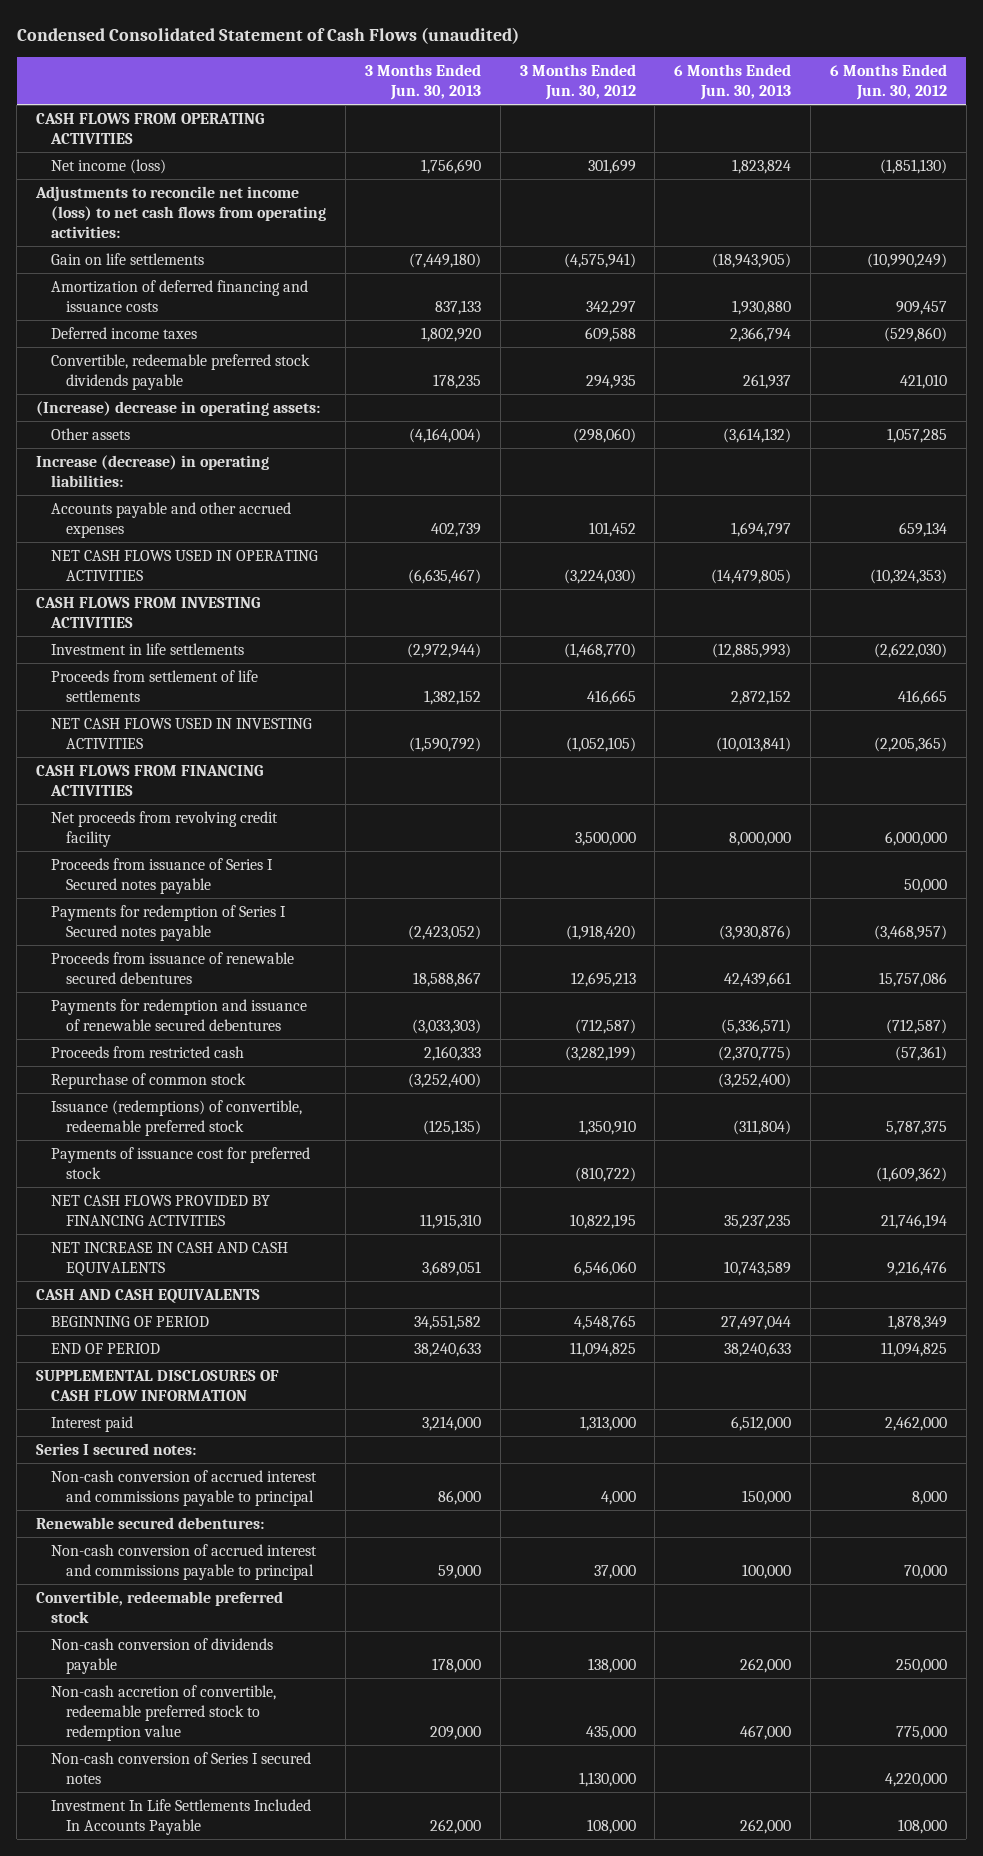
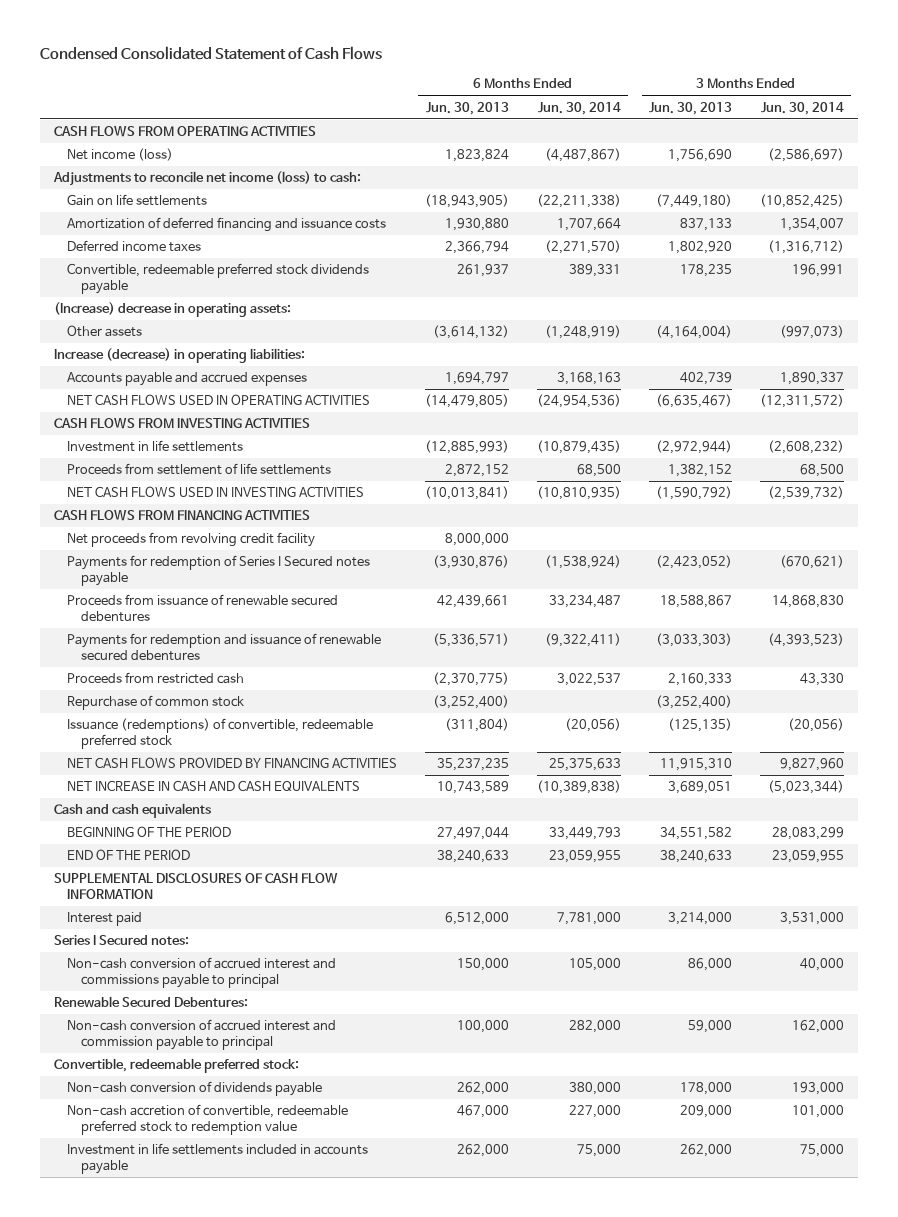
- Condensed Consolidated Statement of Cash Flows (unaudited)
+ Condensed Consolidated Statement of Cash Flows
- | 3 Months Ended Jun. 30, 2013 | 3 Months Ended Jun. 30, 2012 | 6 Months Ended Jun. 30, 2013 | 6 Months Ended Jun. 30, 2012
+ | 6 Months Ended Jun. 30, 2013 | 6 Months Ended Jun. 30, 2014 | 3 Months Ended Jun. 30, 2013 | 3 Months Ended Jun. 30, 2014
- Adjustments to reconcile net income (loss) to net cash flows from operating activities:
+ Adjustments to reconcile net income (loss) to cash:
- Accounts payable and other accrued expenses | 402,739 | 101,452 | 1,694,797 | 659,134
+ Accounts payable and accrued expenses | 1,694,797 | 3,168,163 | 402,739 | 1,890,337
- Proceeds from issuance of Series I Secured notes payable | | | | 50,000
- Payments of issuance cost for preferred stock | | (810,722) | | (1,609,362)
- CASH AND CASH EQUIVALENTS
- BEGINNING OF PERIOD | 34,551,582 | 4,548,765 | 27,497,044 | 1,878,349
- END OF PERIOD | 38,240,633 | 11,094,825 | 38,240,633 | 11,094,825
+ Cash and cash equivalents
+ BEGINNING OF THE PERIOD | 27,497,044 | 33,449,793 | 34,551,582 | 28,083,299
+ END OF THE PERIOD | 38,240,633 | 23,059,955 | 38,240,633 | 23,059,955
- Series I secured notes:
+ Series I Secured notes:
- Renewable secured debentures:
- Non-cash conversion of accrued interest and commissions payable to principal | 59,000 | 37,000 | 100,000 | 70,000
- Convertible, redeemable preferred stock
+ Renewable Secured Debentures:
+ Non-cash conversion of accrued interest and commission payable to principal | 100,000 | 282,000 | 59,000 | 162,000
+ Convertible, redeemable preferred stock:
- Non-cash conversion of Series I secured notes | | 1,130,000 | | 4,220,000
- Investment In Life Settlements Included In Accounts Payable | 262,000 | 108,000 | 262,000 | 108,000
+ Investment in life settlements included in accounts payable | 262,000 | 75,000 | 262,000 | 75,000

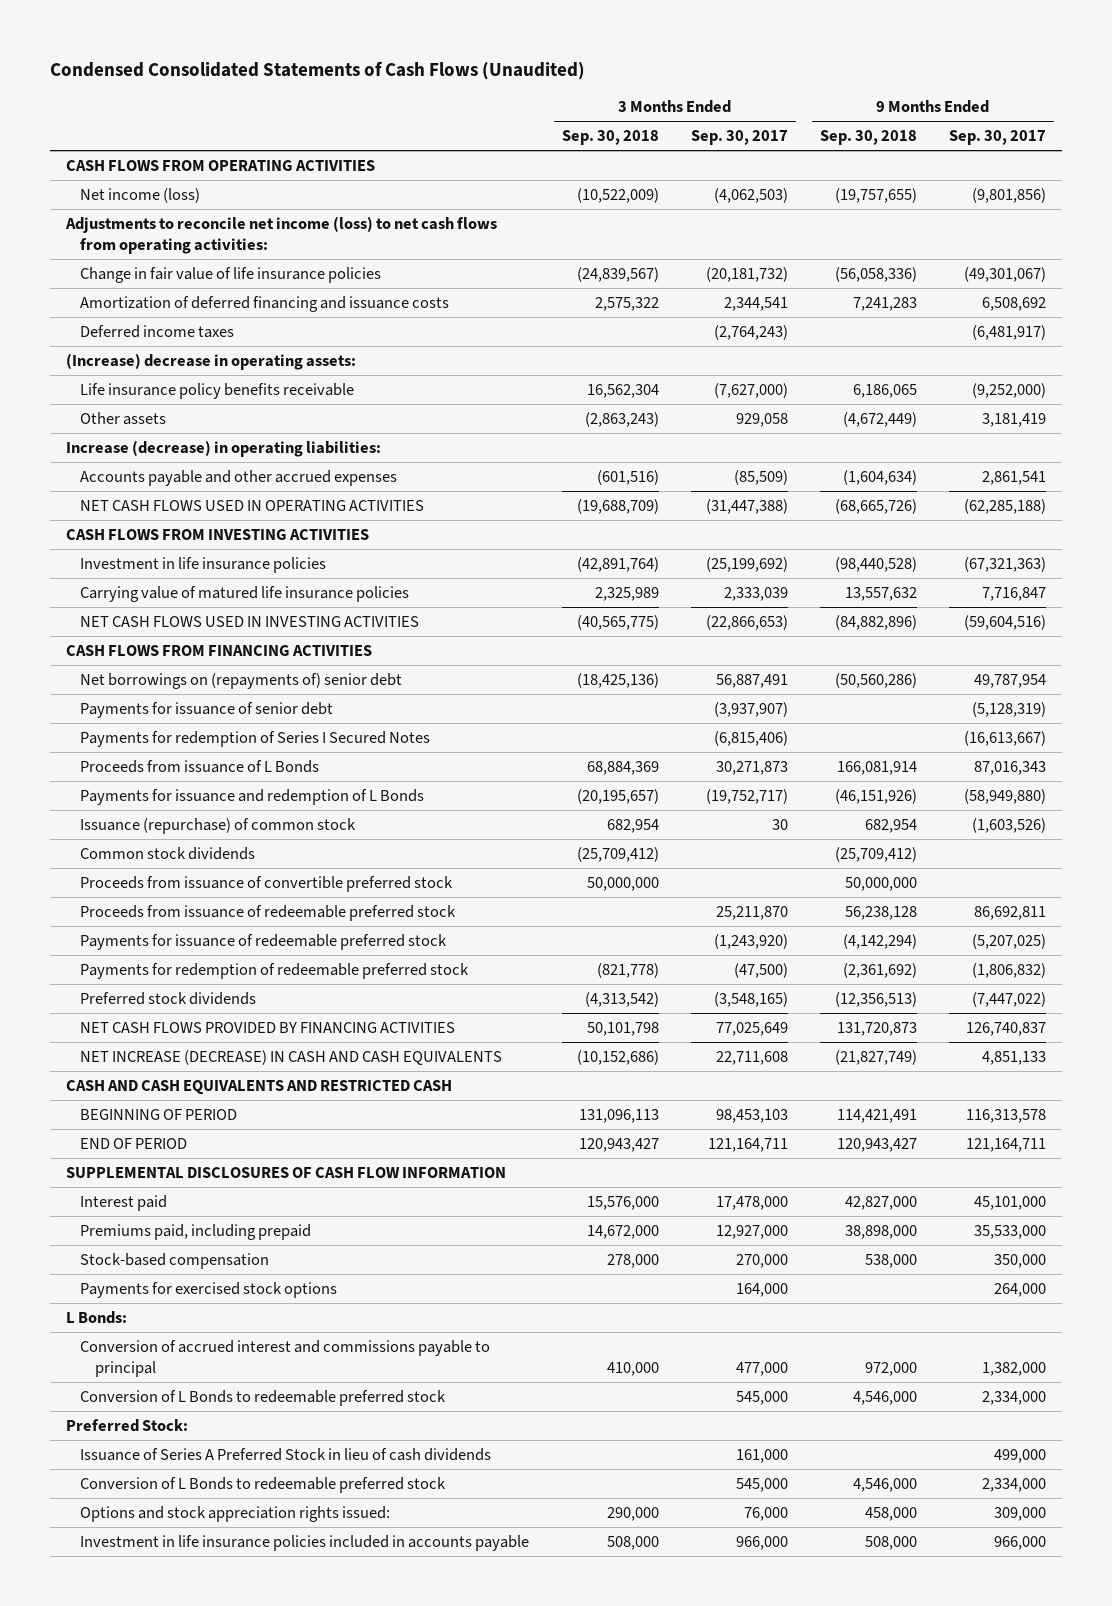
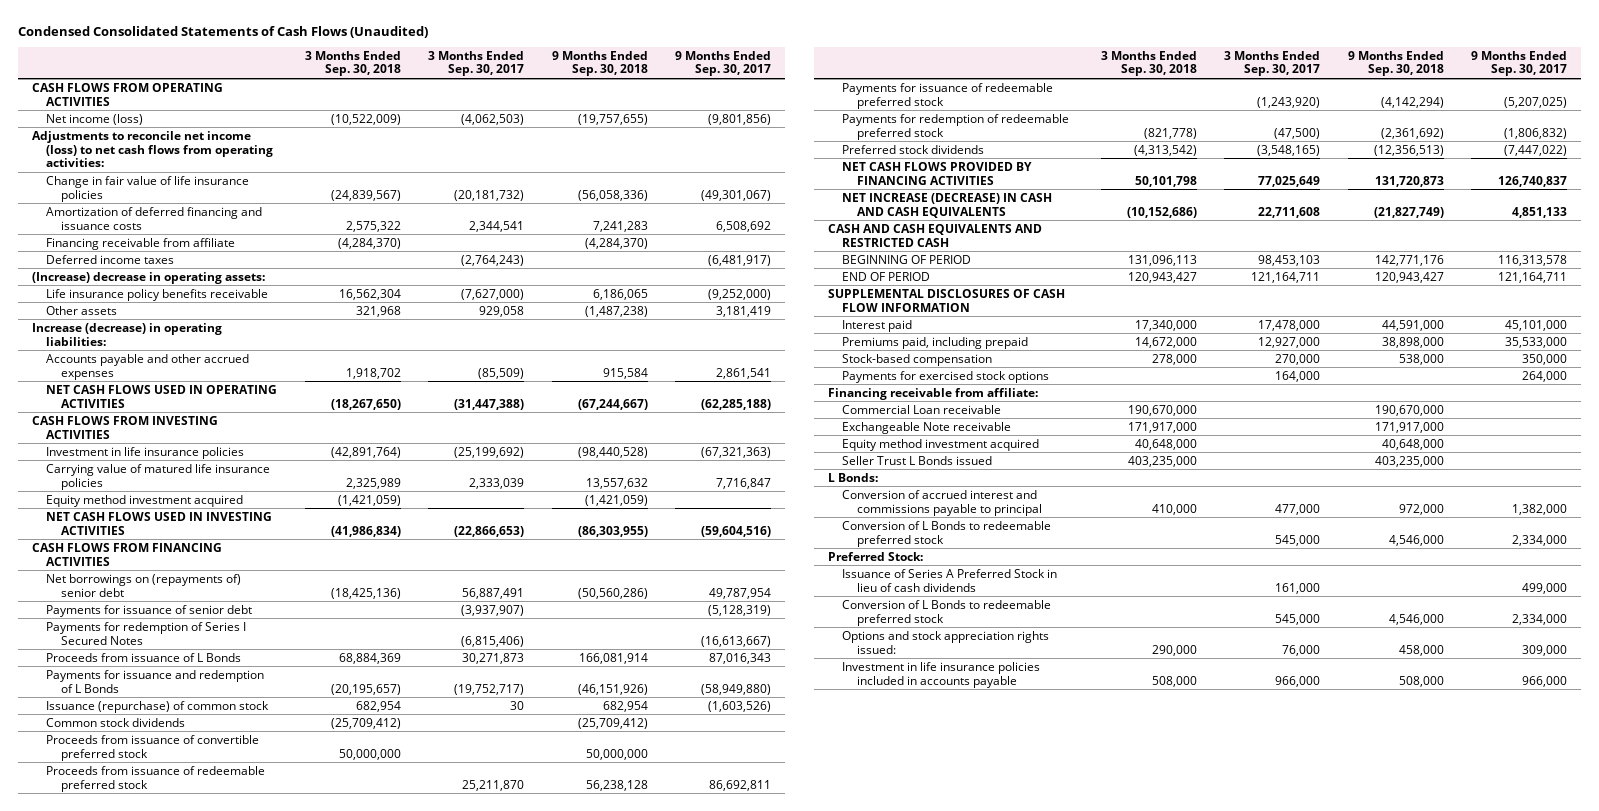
+ Financing receivable from affiliate | (4,284,370) | | (4,284,370) |
- Other assets | (2,863,243) | 929,058 | (4,672,449) | 3,181,419
+ Other assets | 321,968 | 929,058 | (1,487,238) | 3,181,419
- Accounts payable and other accrued expenses | (601,516) | (85,509) | (1,604,634) | 2,861,541
- NET CASH FLOWS USED IN OPERATING ACTIVITIES | (19,688,709) | (31,447,388) | (68,665,726) | (62,285,188)
+ Accounts payable and other accrued expenses | 1,918,702 | (85,509) | 915,584 | 2,861,541
+ NET CASH FLOWS USED IN OPERATING ACTIVITIES | (18,267,650) | (31,447,388) | (67,244,667) | (62,285,188)
- NET CASH FLOWS USED IN INVESTING ACTIVITIES | (40,565,775) | (22,866,653) | (84,882,896) | (59,604,516)
+ Equity method investment acquired | (1,421,059) | | (1,421,059) |
+ NET CASH FLOWS USED IN INVESTING ACTIVITIES | (41,986,834) | (22,866,653) | (86,303,955) | (59,604,516)
- BEGINNING OF PERIOD | 131,096,113 | 98,453,103 | 114,421,491 | 116,313,578
+ BEGINNING OF PERIOD | 131,096,113 | 98,453,103 | 142,771,176 | 116,313,578
- Interest paid | 15,576,000 | 17,478,000 | 42,827,000 | 45,101,000
+ Interest paid | 17,340,000 | 17,478,000 | 44,591,000 | 45,101,000
+ Financing receivable from affiliate:
+ Commercial Loan receivable | 190,670,000 | | 190,670,000 |
+ Exchangeable Note receivable | 171,917,000 | | 171,917,000 |
+ Equity method investment acquired | 40,648,000 | | 40,648,000 |
+ Seller Trust L Bonds issued | 403,235,000 | | 403,235,000 |

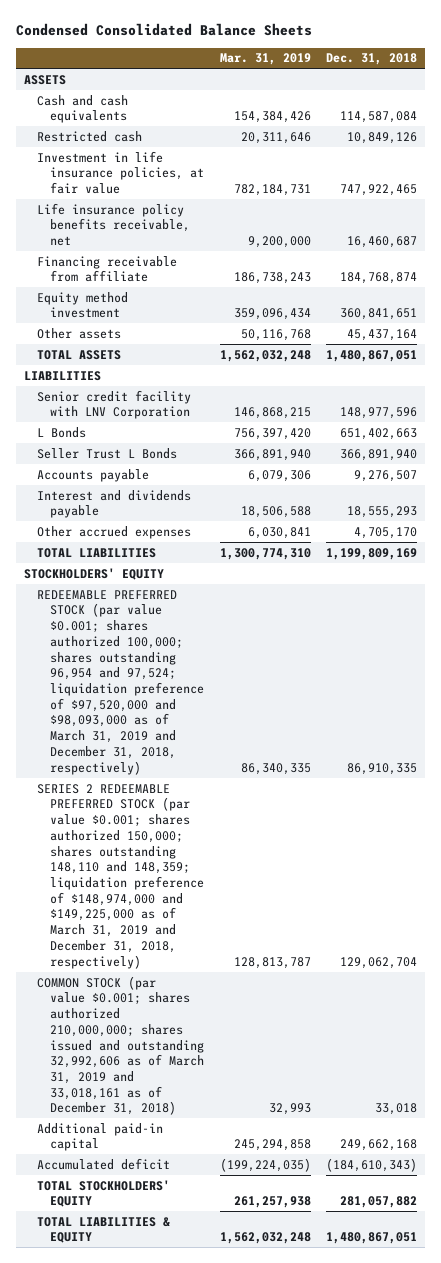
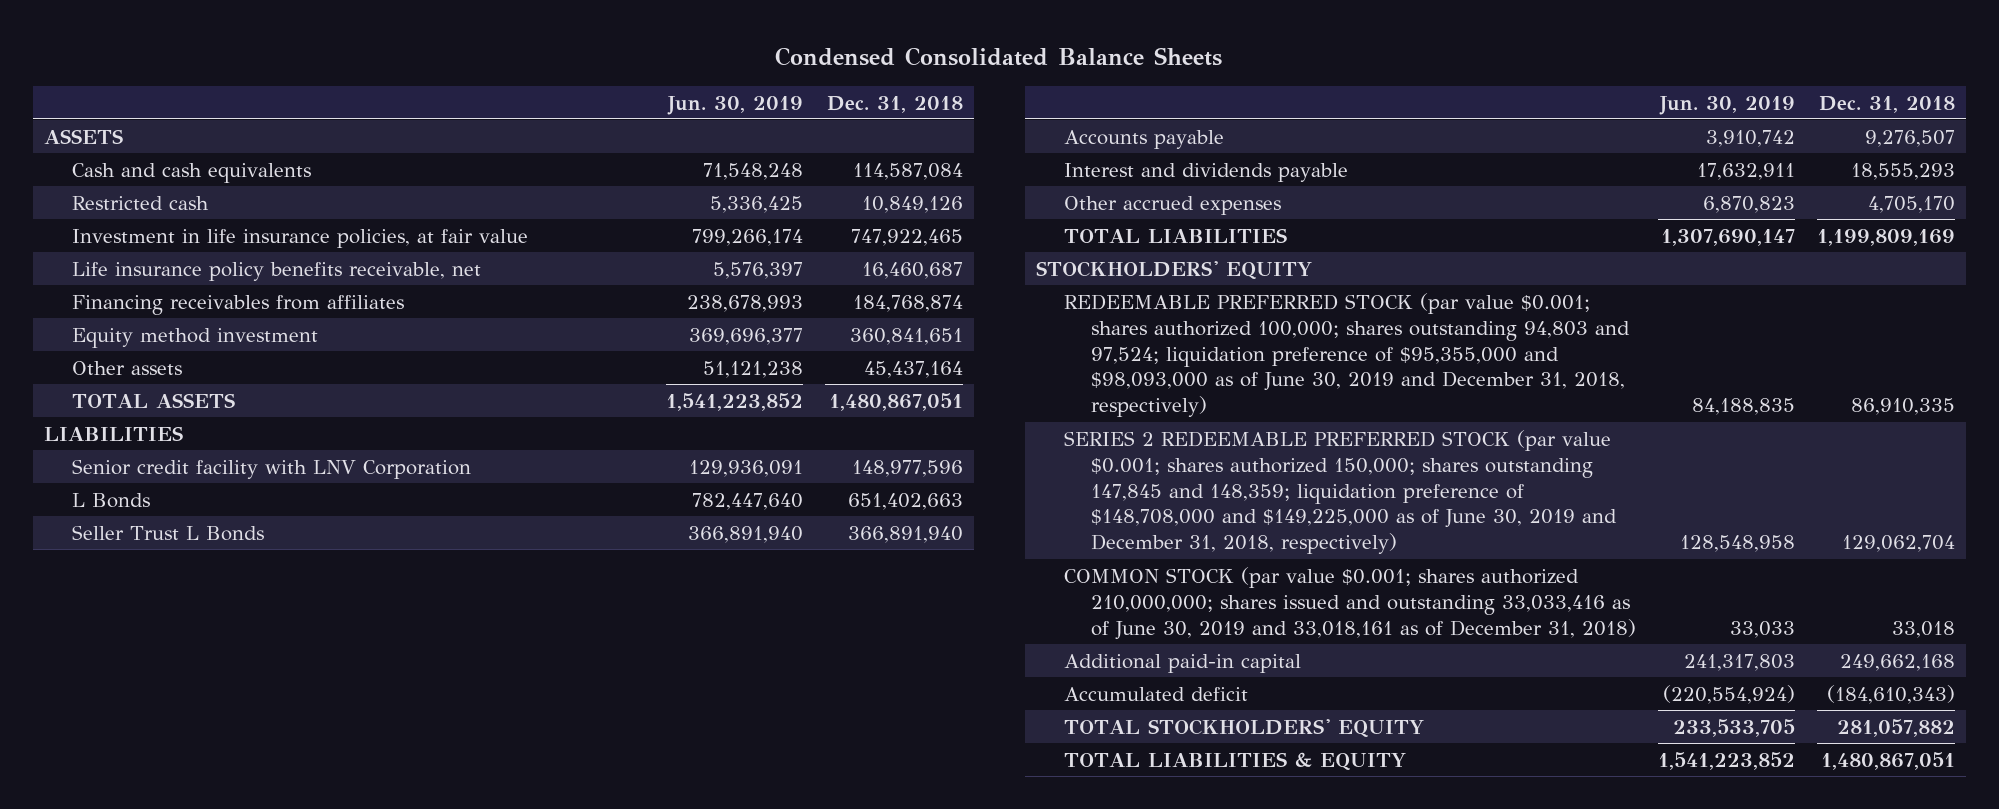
- | Mar. 31, 2019 | Dec. 31, 2018
+ | Jun. 30, 2019 | Dec. 31, 2018
- Financing receivable from affiliate | 186,738,243 | 184,768,874
+ Financing receivables from affiliates | 238,678,993 | 184,768,874
- REDEEMABLE PREFERRED STOCK (par value $0.001; shares authorized 100,000; shares outstanding 96,954 and 97,524; liquidation preference of $97,520,000 and $98,093,000 as of March 31, 2019 and December 31, 2018, respectively) | 86,340,335 | 86,910,335
- SERIES 2 REDEEMABLE PREFERRED STOCK (par value $0.001; shares authorized 150,000; shares outstanding 148,110 and 148,359; liquidation preference of $148,974,000 and $149,225,000 as of March 31, 2019 and December 31, 2018, respectively) | 128,813,787 | 129,062,704
- COMMON STOCK (par value $0.001; shares authorized 210,000,000; shares issued and outstanding 32,992,606 as of March 31, 2019 and 33,018,161 as of December 31, 2018) | 32,993 | 33,018
+ REDEEMABLE PREFERRED STOCK (par value $0.001; shares authorized 100,000; shares outstanding 94,803 and 97,524; liquidation preference of $95,355,000 and $98,093,000 as of June 30, 2019 and December 31, 2018, respectively) | 84,188,835 | 86,910,335
+ SERIES 2 REDEEMABLE PREFERRED STOCK (par value $0.001; shares authorized 150,000; shares outstanding 147,845 and 148,359; liquidation preference of $148,708,000 and $149,225,000 as of June 30, 2019 and December 31, 2018, respectively) | 128,548,958 | 129,062,704
+ COMMON STOCK (par value $0.001; shares authorized 210,000,000; shares issued and outstanding 33,033,416 as of June 30, 2019 and 33,018,161 as of December 31, 2018) | 33,033 | 33,018

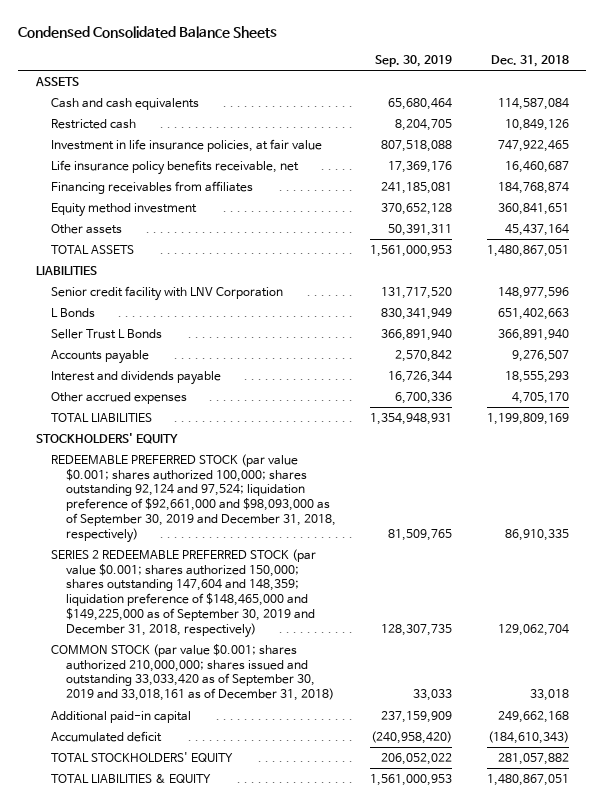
- | Jun. 30, 2019 | Dec. 31, 2018
+ | Sep. 30, 2019 | Dec. 31, 2018
- REDEEMABLE PREFERRED STOCK (par value $0.001; shares authorized 100,000; shares outstanding 94,803 and 97,524; liquidation preference of $95,355,000 and $98,093,000 as of June 30, 2019 and December 31, 2018, respectively) | 84,188,835 | 86,910,335
- SERIES 2 REDEEMABLE PREFERRED STOCK (par value $0.001; shares authorized 150,000; shares outstanding 147,845 and 148,359; liquidation preference of $148,708,000 and $149,225,000 as of June 30, 2019 and December 31, 2018, respectively) | 128,548,958 | 129,062,704
- COMMON STOCK (par value $0.001; shares authorized 210,000,000; shares issued and outstanding 33,033,416 as of June 30, 2019 and 33,018,161 as of December 31, 2018) | 33,033 | 33,018
+ REDEEMABLE PREFERRED STOCK (par value $0.001; shares authorized 100,000; shares outstanding 92,124 and 97,524; liquidation preference of $92,661,000 and $98,093,000 as of September 30, 2019 and December 31, 2018, respectively) | 81,509,765 | 86,910,335
+ SERIES 2 REDEEMABLE PREFERRED STOCK (par value $0.001; shares authorized 150,000; shares outstanding 147,604 and 148,359; liquidation preference of $148,465,000 and $149,225,000 as of September 30, 2019 and December 31, 2018, respectively) | 128,307,735 | 129,062,704
+ COMMON STOCK (par value $0.001; shares authorized 210,000,000; shares issued and outstanding 33,033,420 as of September 30, 2019 and 33,018,161 as of December 31, 2018) | 33,033 | 33,018

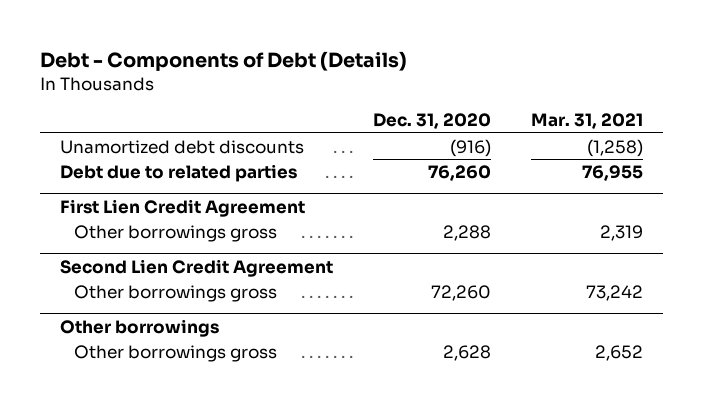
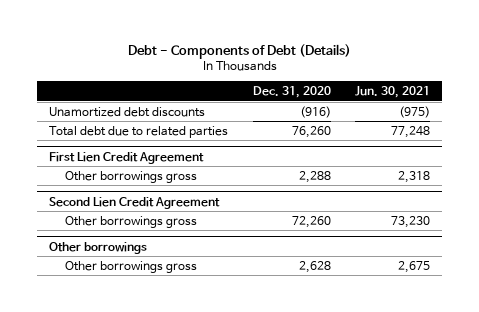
- | Dec. 31, 2020 | Mar. 31, 2021
+ | Dec. 31, 2020 | Jun. 30, 2021
- Debt due to related parties | 76,260 | 76,955
+ Total debt due to related parties | 76,260 | 77,248

